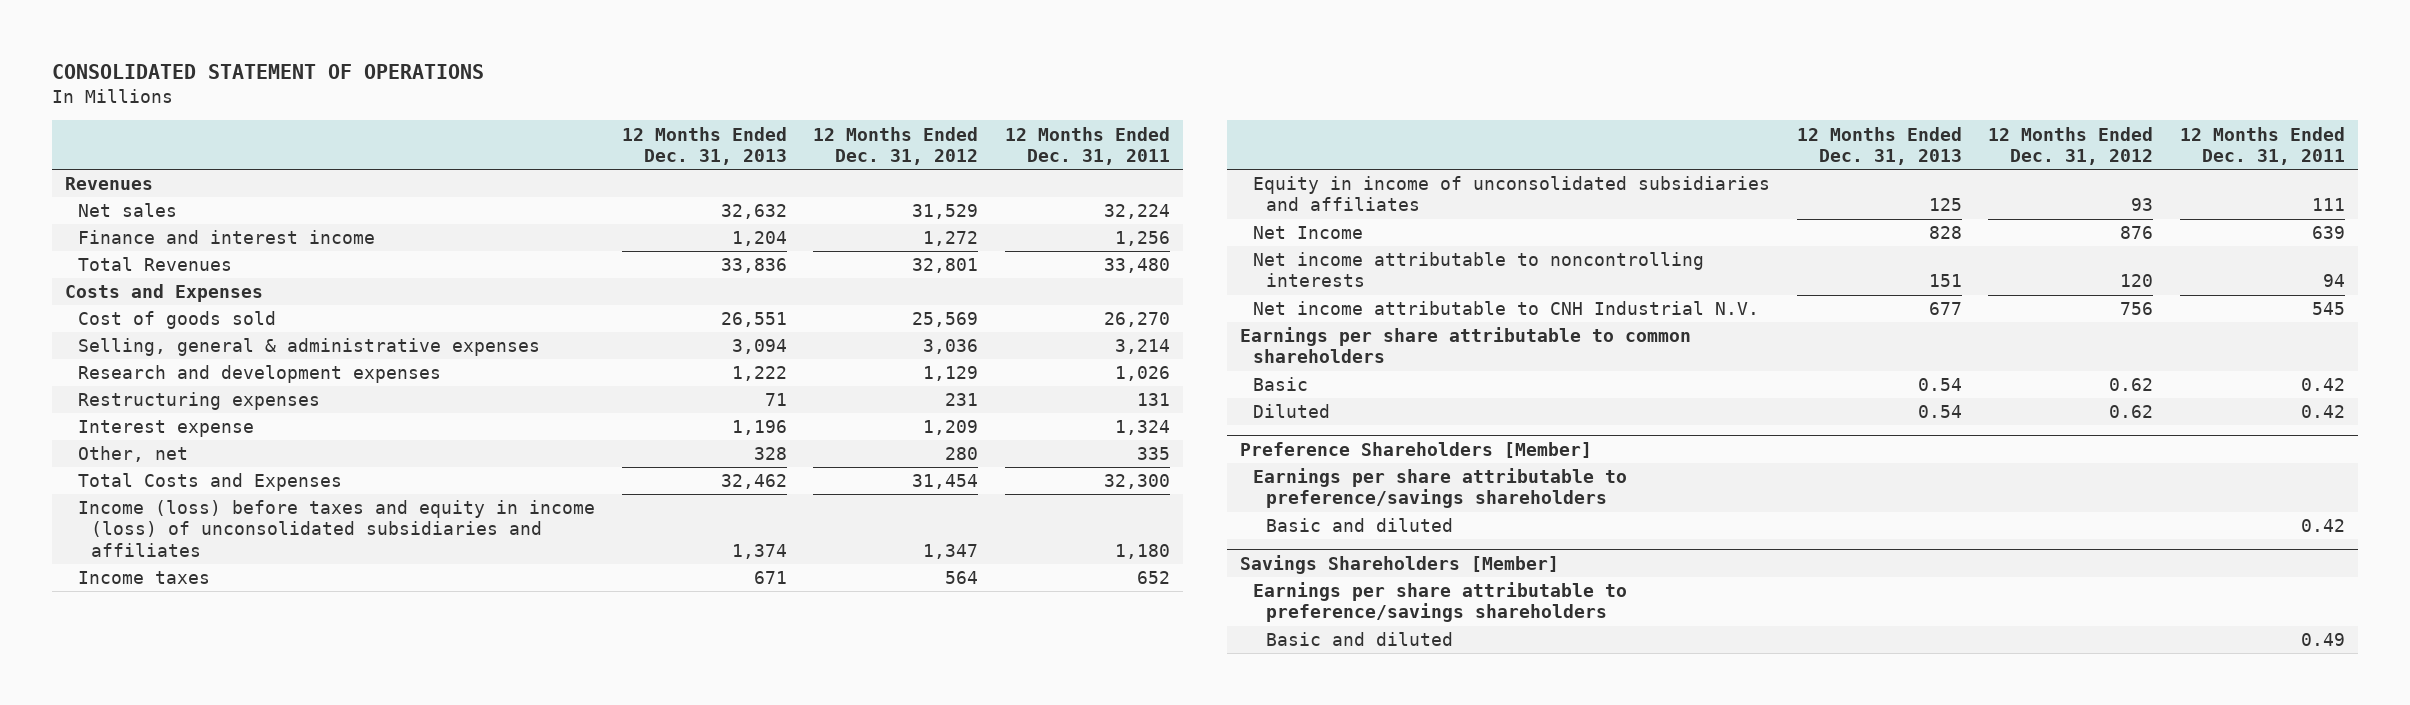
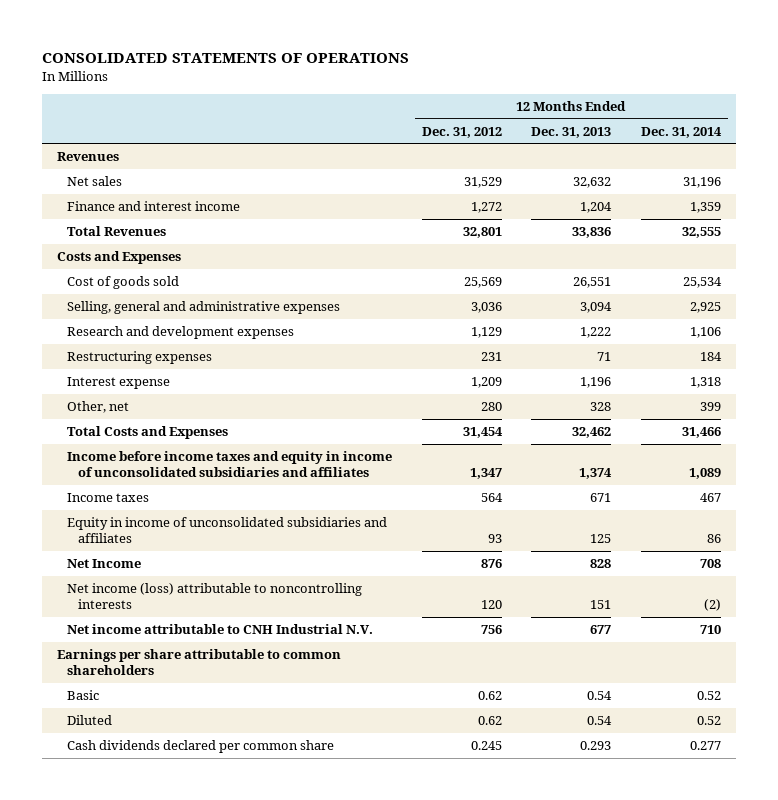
- CONSOLIDATED STATEMENT OF OPERATIONS
+ CONSOLIDATED STATEMENTS OF OPERATIONS
- | 12 Months Ended Dec. 31, 2013 | 12 Months Ended Dec. 31, 2012 | 12 Months Ended Dec. 31, 2011
+ | 12 Months Ended Dec. 31, 2012 | 12 Months Ended Dec. 31, 2013 | 12 Months Ended Dec. 31, 2014
- Selling, general & administrative expenses | 3,094 | 3,036 | 3,214
+ Selling, general and administrative expenses | 3,036 | 3,094 | 2,925
- Income (loss) before taxes and equity in income (loss) of unconsolidated subsidiaries and affiliates | 1,374 | 1,347 | 1,180
+ Income before income taxes and equity in income of unconsolidated subsidiaries and affiliates | 1,347 | 1,374 | 1,089
- Net income attributable to noncontrolling interests | 151 | 120 | 94
+ Net income (loss) attributable to noncontrolling interests | 120 | 151 | (2)
- Preference Shareholders [Member]
- Earnings per share attributable to preference/savings shareholders
- Basic and diluted | | | 0.42
- Savings Shareholders [Member]
- Earnings per share attributable to preference/savings shareholders
- Basic and diluted | | | 0.49
+ Cash dividends declared per common share | 0.245 | 0.293 | 0.277

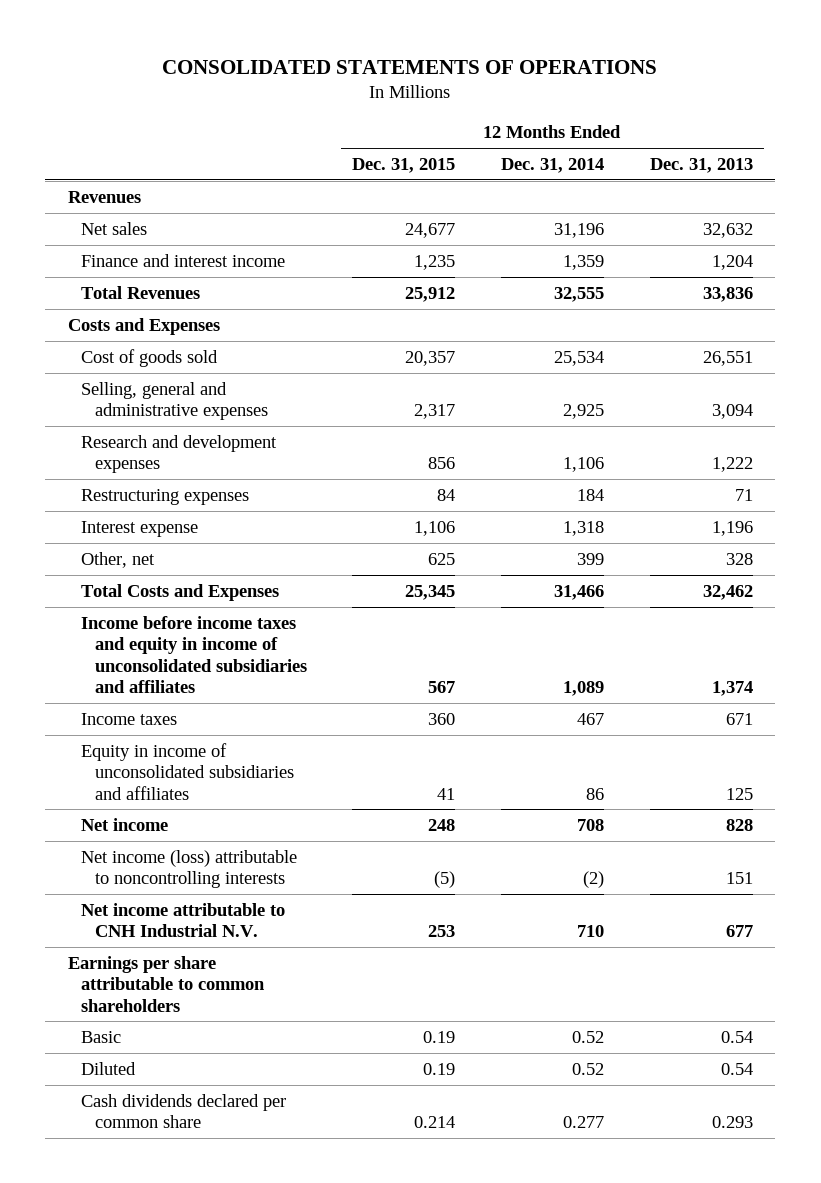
- | 12 Months Ended Dec. 31, 2012 | 12 Months Ended Dec. 31, 2013 | 12 Months Ended Dec. 31, 2014
+ | 12 Months Ended Dec. 31, 2015 | 12 Months Ended Dec. 31, 2014 | 12 Months Ended Dec. 31, 2013
- Net Income | 876 | 828 | 708
+ Net income | 248 | 708 | 828

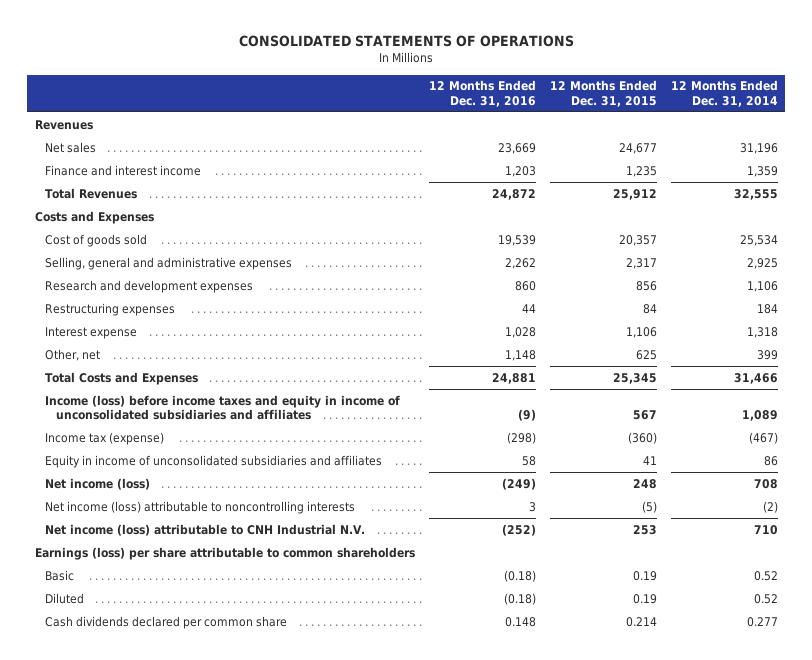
- | 12 Months Ended Dec. 31, 2015 | 12 Months Ended Dec. 31, 2014 | 12 Months Ended Dec. 31, 2013
+ | 12 Months Ended Dec. 31, 2016 | 12 Months Ended Dec. 31, 2015 | 12 Months Ended Dec. 31, 2014
- Income before income taxes and equity in income of unconsolidated subsidiaries and affiliates | 567 | 1,089 | 1,374
- Income taxes | 360 | 467 | 671
+ Income (loss) before income taxes and equity in income of unconsolidated subsidiaries and affiliates | (9) | 567 | 1,089
+ Income tax (expense) | (298) | (360) | (467)
- Net income | 248 | 708 | 828
+ Net income (loss) | (249) | 248 | 708
- Net income attributable to CNH Industrial N.V. | 253 | 710 | 677
- Earnings per share attributable to common shareholders
+ Net income (loss) attributable to CNH Industrial N.V. | (252) | 253 | 710
+ Earnings (loss) per share attributable to common shareholders

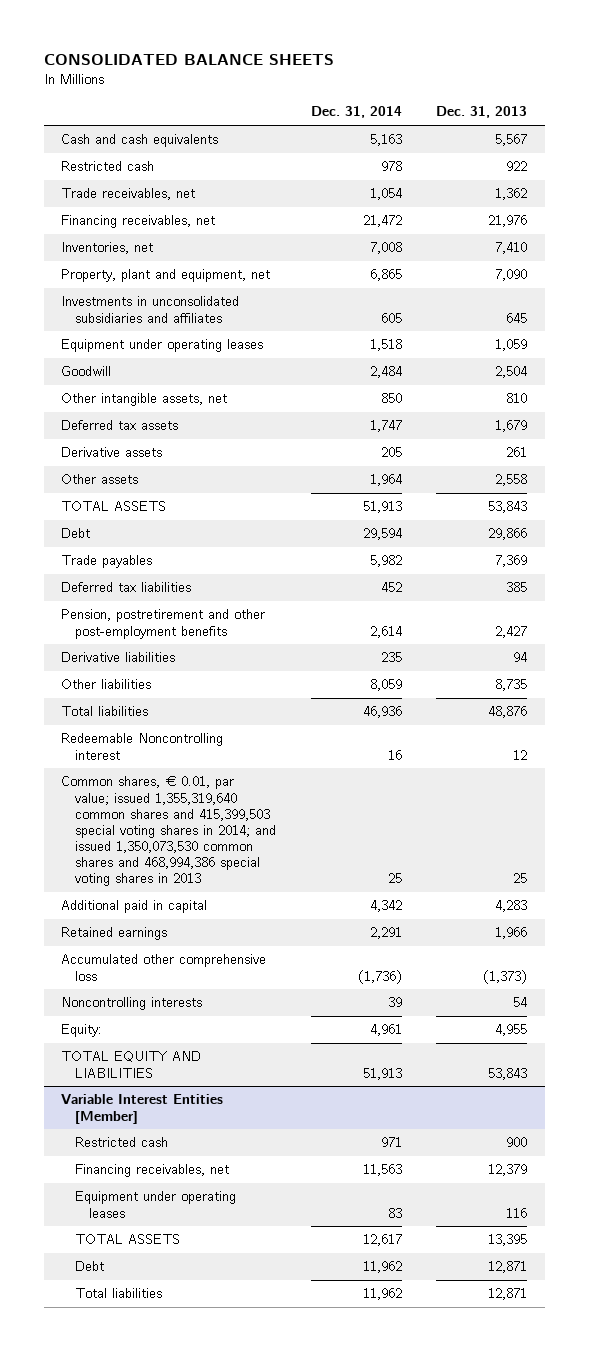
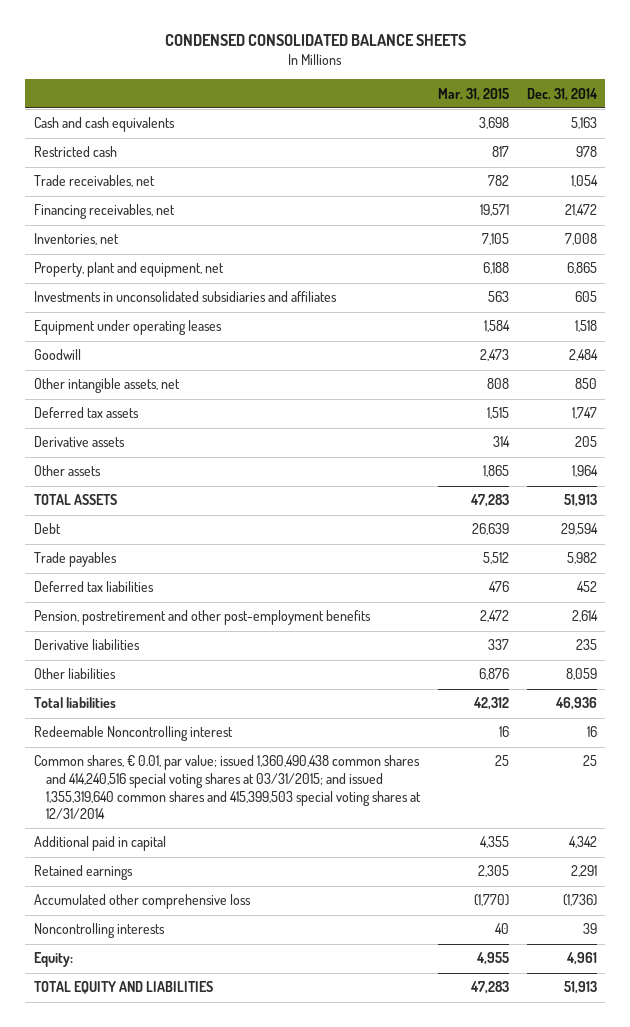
- CONSOLIDATED BALANCE SHEETS
+ CONDENSED CONSOLIDATED BALANCE SHEETS
- | Dec. 31, 2014 | Dec. 31, 2013
+ | Mar. 31, 2015 | Dec. 31, 2014
- Common shares, € 0.01, par value; issued 1,355,319,640 common shares and 415,399,503 special voting shares in 2014; and issued 1,350,073,530 common shares and 468,994,386 special voting shares in 2013 | 25 | 25
+ Common shares, € 0.01, par value; issued 1,360,490,438 common shares and 414,240,516 special voting shares at 03/31/2015; and issued 1,355,319,640 common shares and 415,399,503 special voting shares at 12/31/2014 | 25 | 25
- Variable Interest Entities [Member]
- Restricted cash | 971 | 900
- Financing receivables, net | 11,563 | 12,379
- Equipment under operating leases | 83 | 116
- TOTAL ASSETS | 12,617 | 13,395
- Debt | 11,962 | 12,871
- Total liabilities | 11,962 | 12,871

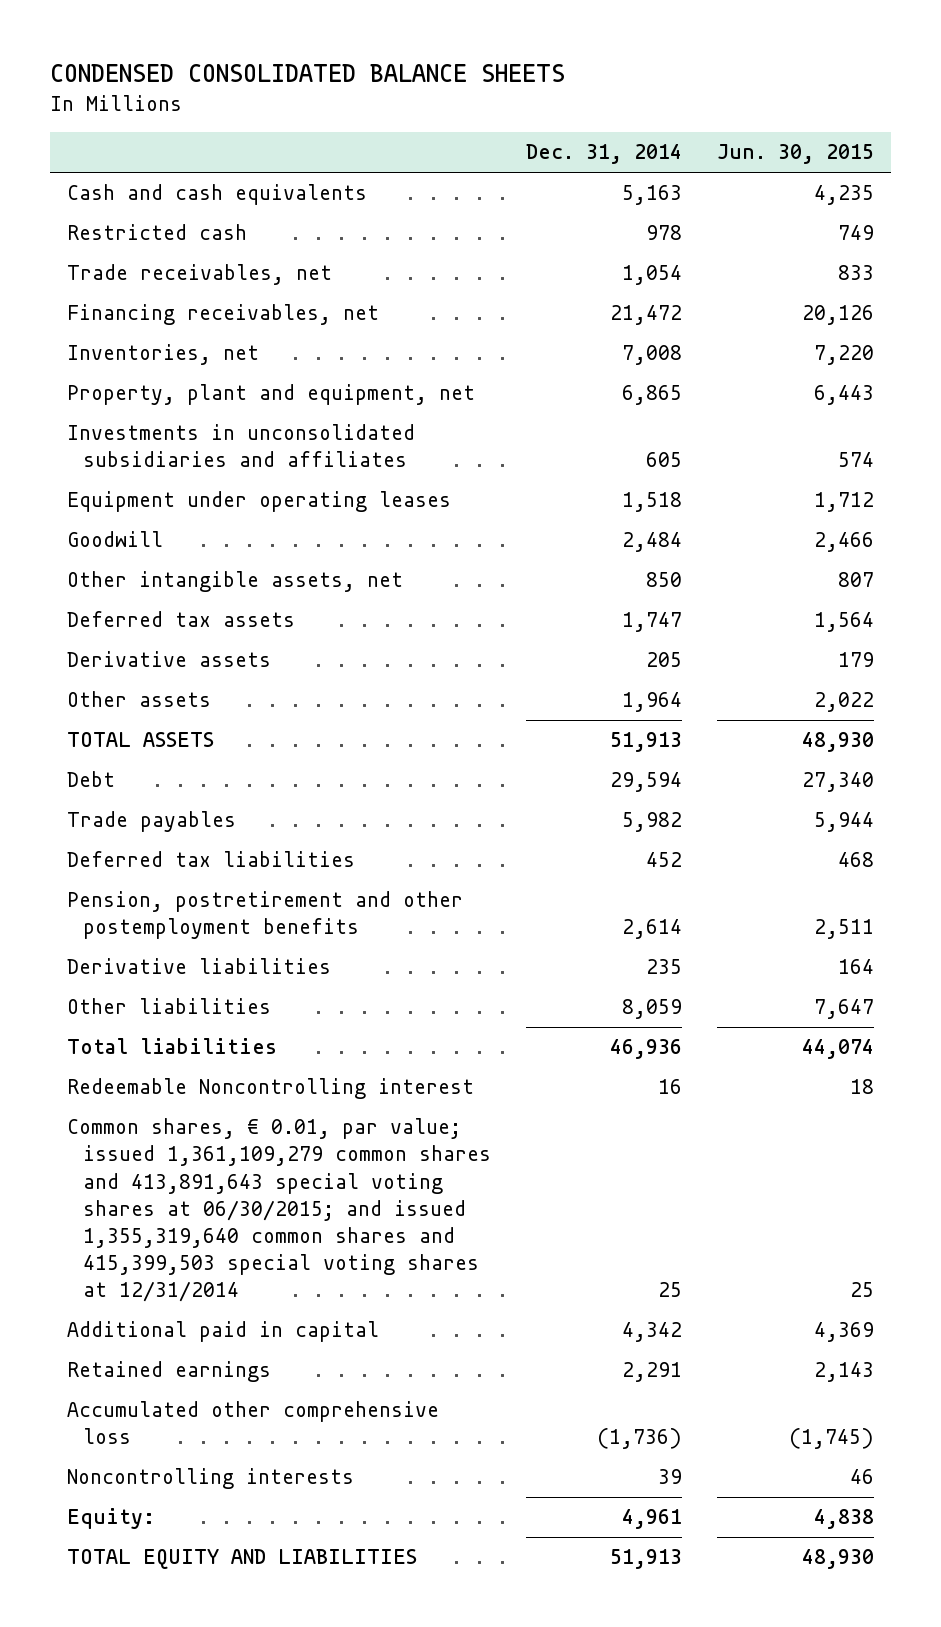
- | Mar. 31, 2015 | Dec. 31, 2014
+ | Dec. 31, 2014 | Jun. 30, 2015
- Pension, postretirement and other post-employment benefits | 2,472 | 2,614
+ Pension, postretirement and other postemployment benefits | 2,614 | 2,511
- Common shares, € 0.01, par value; issued 1,360,490,438 common shares and 414,240,516 special voting shares at 03/31/2015; and issued 1,355,319,640 common shares and 415,399,503 special voting shares at 12/31/2014 | 25 | 25
+ Common shares, € 0.01, par value; issued 1,361,109,279 common shares and 413,891,643 special voting shares at 06/30/2015; and issued 1,355,319,640 common shares and 415,399,503 special voting shares at 12/31/2014 | 25 | 25

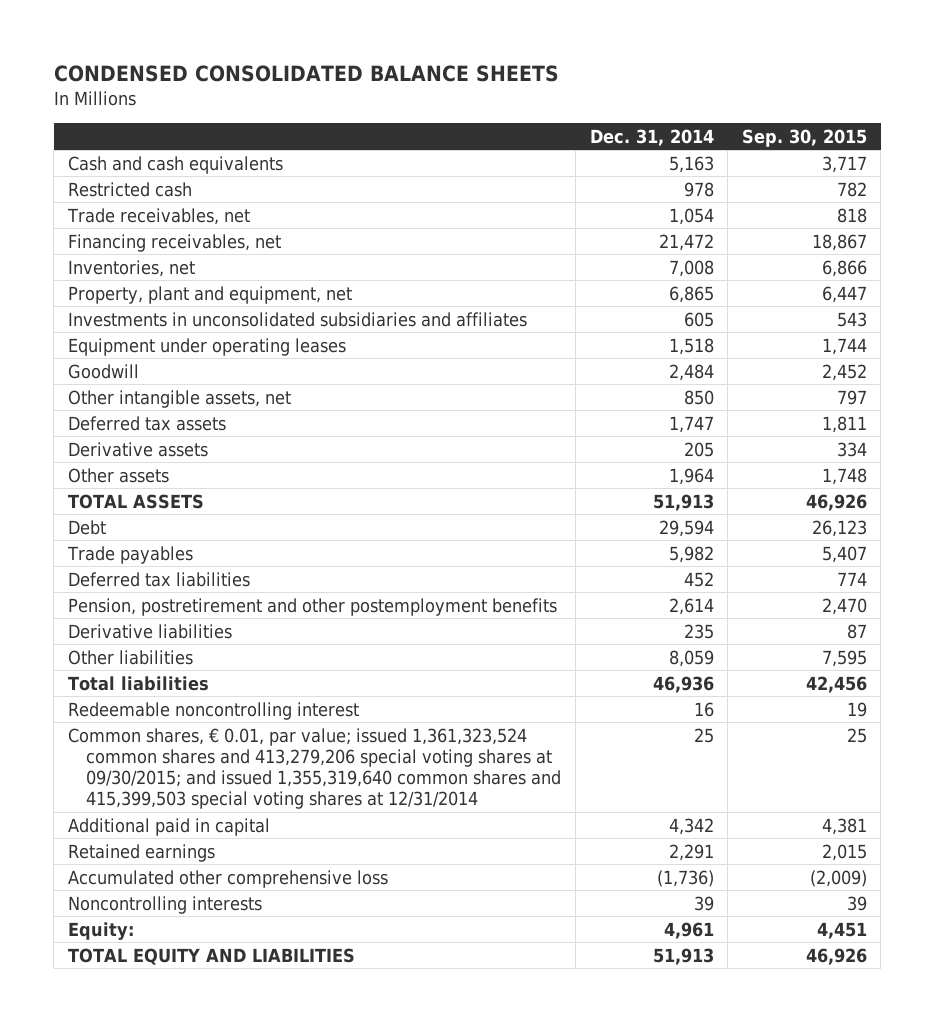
- | Dec. 31, 2014 | Jun. 30, 2015
+ | Dec. 31, 2014 | Sep. 30, 2015
- Redeemable Noncontrolling interest | 16 | 18
- Common shares, € 0.01, par value; issued 1,361,109,279 common shares and 413,891,643 special voting shares at 06/30/2015; and issued 1,355,319,640 common shares and 415,399,503 special voting shares at 12/31/2014 | 25 | 25
+ Redeemable noncontrolling interest | 16 | 19
+ Common shares, € 0.01, par value; issued 1,361,323,524 common shares and 413,279,206 special voting shares at 09/30/2015; and issued 1,355,319,640 common shares and 415,399,503 special voting shares at 12/31/2014 | 25 | 25

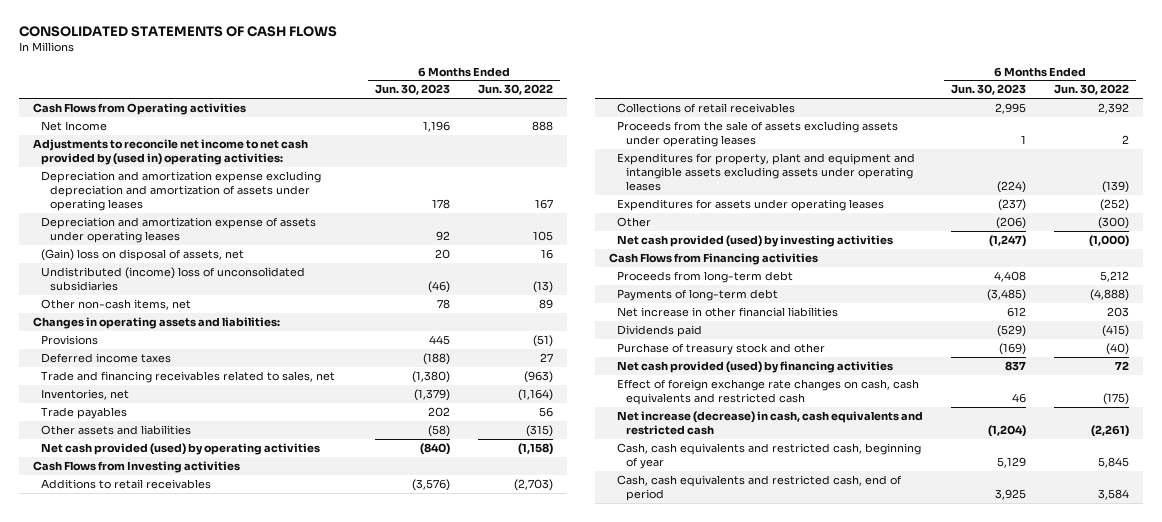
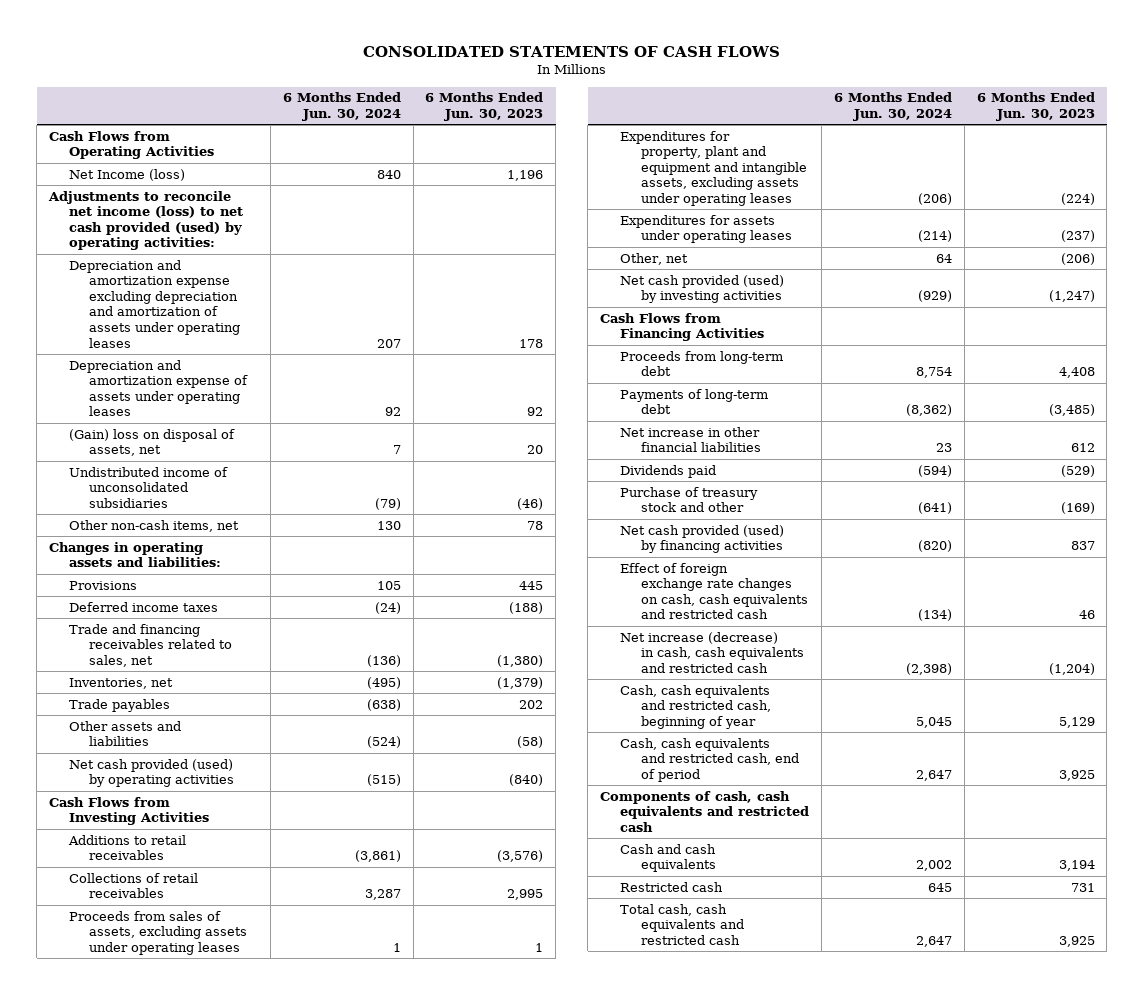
- | 6 Months Ended Jun. 30, 2023 | 6 Months Ended Jun. 30, 2022
+ | 6 Months Ended Jun. 30, 2024 | 6 Months Ended Jun. 30, 2023
- Cash Flows from Operating activities
- Net Income | 1,196 | 888
- Adjustments to reconcile net income to net cash provided by (used in) operating activities:
+ Cash Flows from Operating Activities
+ Net Income (loss) | 840 | 1,196
+ Adjustments to reconcile net income (loss) to net cash provided (used) by operating activities:
- Undistributed (income) loss of unconsolidated subsidiaries | (46) | (13)
+ Undistributed income of unconsolidated subsidiaries | (79) | (46)
- Cash Flows from Investing activities
+ Cash Flows from Investing Activities
- Proceeds from the sale of assets excluding assets under operating leases | 1 | 2
- Expenditures for property, plant and equipment and intangible assets excluding assets under operating leases | (224) | (139)
+ Proceeds from sales of assets, excluding assets under operating leases | 1 | 1
+ Expenditures for property, plant and equipment and intangible assets, excluding assets under operating leases | (206) | (224)
- Other | (206) | (300)
+ Other, net | 64 | (206)
- Cash Flows from Financing activities
+ Cash Flows from Financing Activities
+ Components of cash, cash equivalents and restricted cash
+ Cash and cash equivalents | 2,002 | 3,194
+ Restricted cash | 645 | 731
+ Total cash, cash equivalents and restricted cash | 2,647 | 3,925

